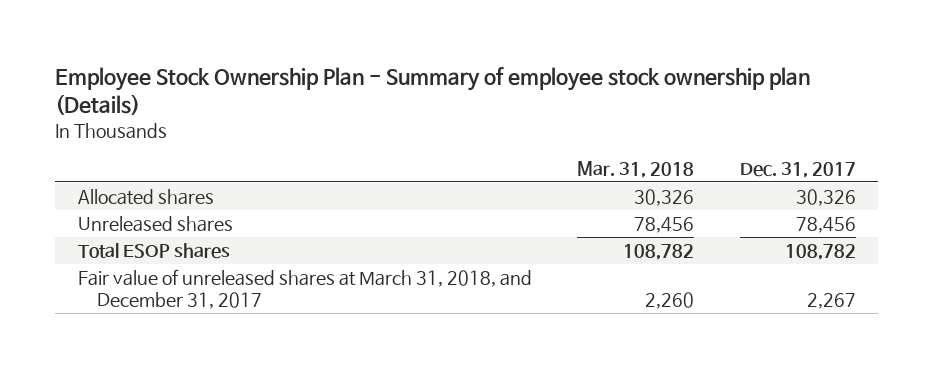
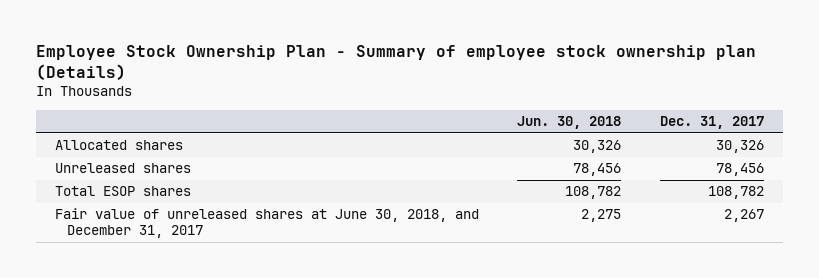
- | Mar. 31, 2018 | Dec. 31, 2017
+ | Jun. 30, 2018 | Dec. 31, 2017
- Fair value of unreleased shares at March 31, 2018, and December 31, 2017 | 2,260 | 2,267
+ Fair value of unreleased shares at June 30, 2018, and December 31, 2017 | 2,275 | 2,267

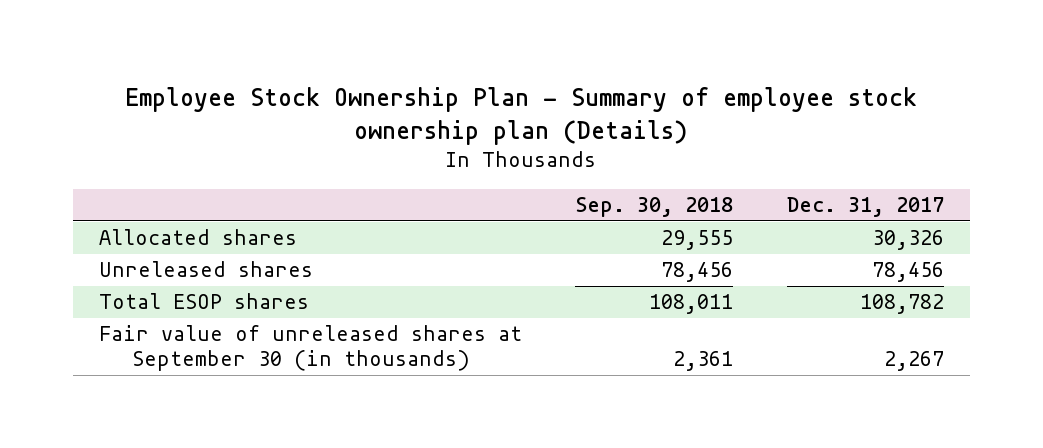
- | Jun. 30, 2018 | Dec. 31, 2017
+ | Sep. 30, 2018 | Dec. 31, 2017
- Fair value of unreleased shares at June 30, 2018, and December 31, 2017 | 2,275 | 2,267
+ Fair value of unreleased shares at September 30 (in thousands) | 2,361 | 2,267

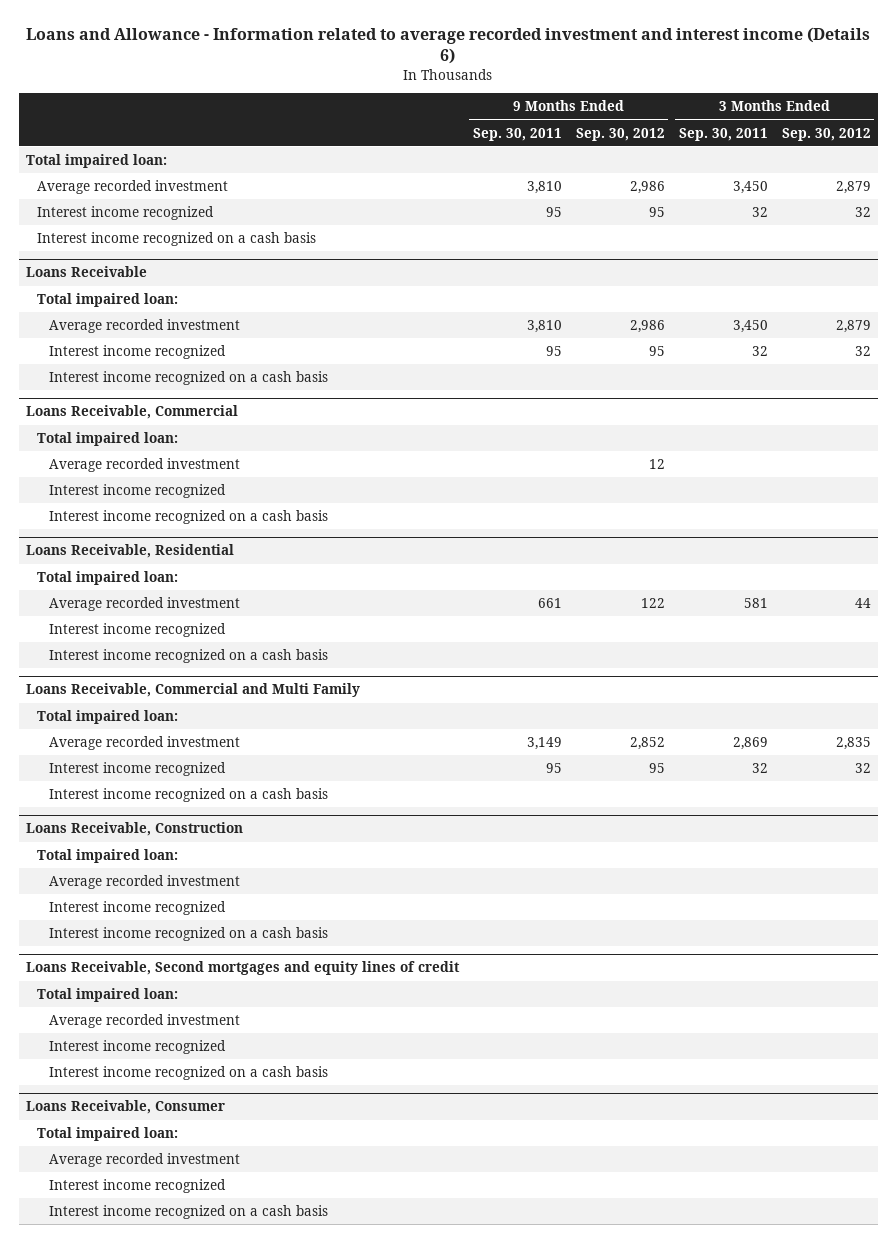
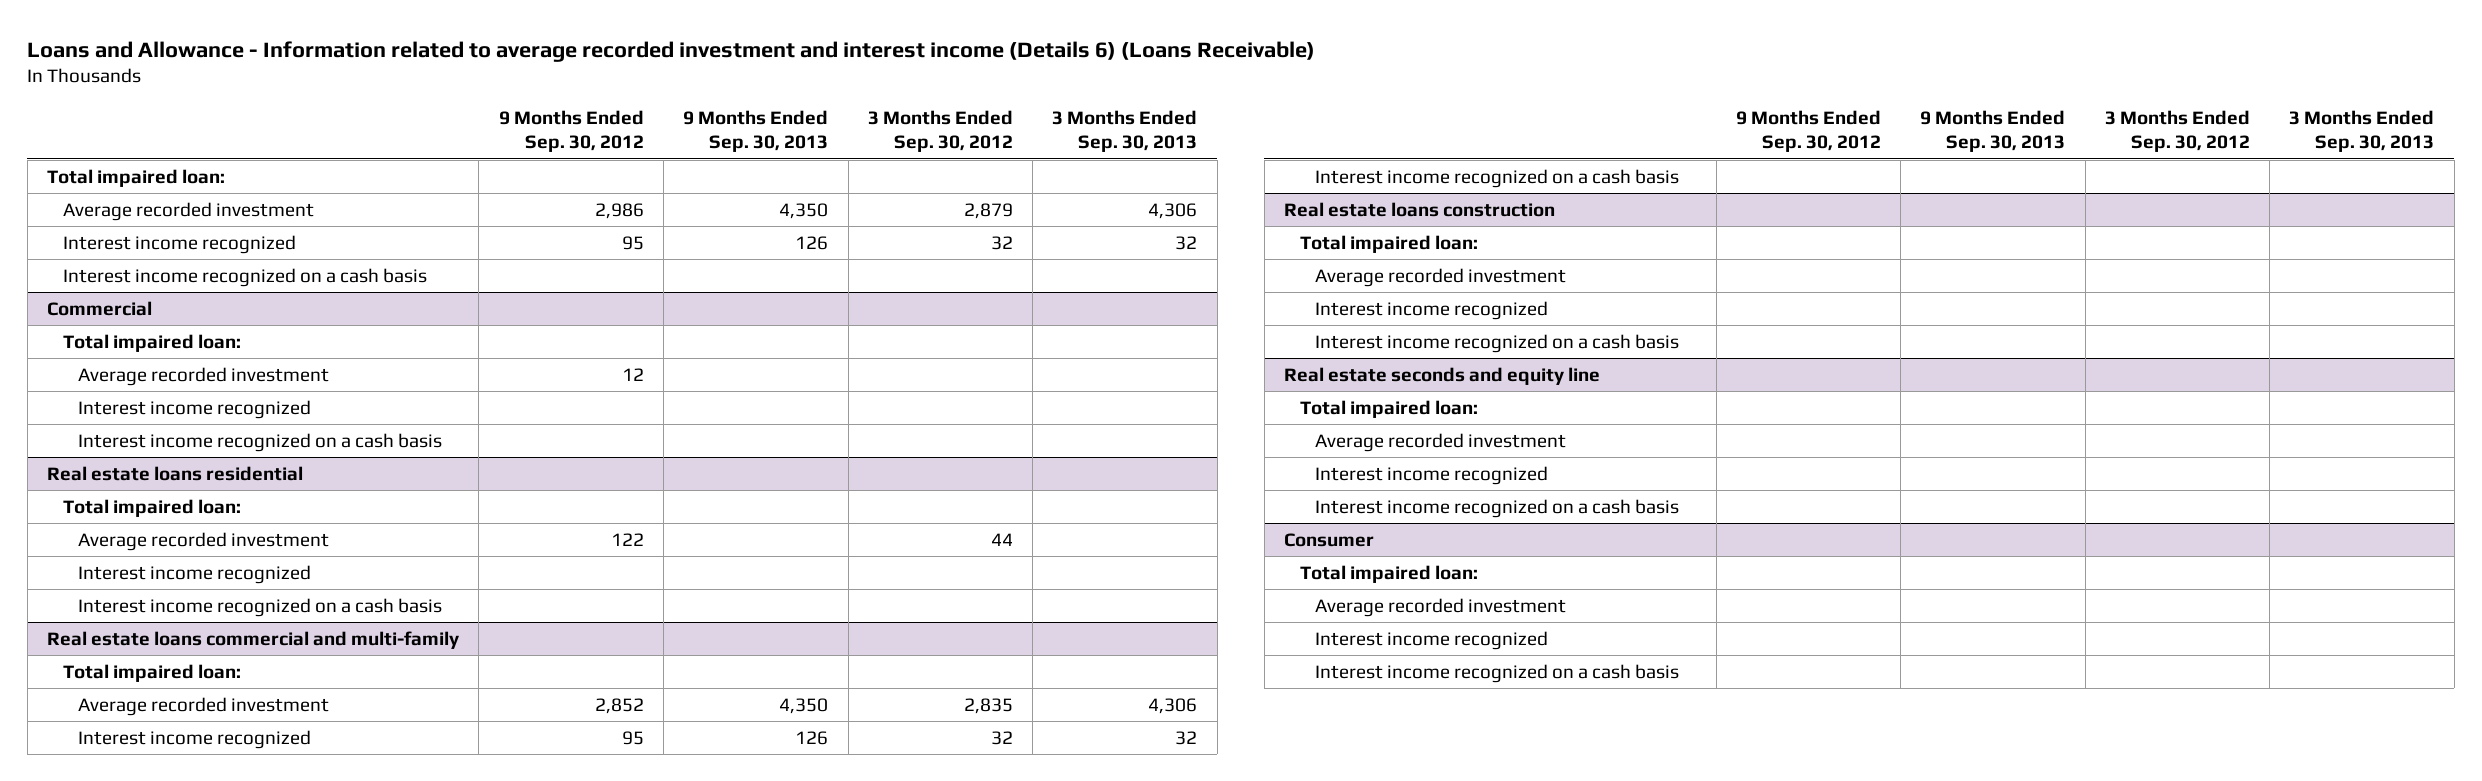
- Loans and Allowance - Information related to average recorded investment and interest income (Details 6)
+ Loans and Allowance - Information related to average recorded investment and interest income (Details 6) (Loans Receivable)
- | 9 Months Ended Sep. 30, 2011 | 9 Months Ended Sep. 30, 2012 | 3 Months Ended Sep. 30, 2011 | 3 Months Ended Sep. 30, 2012
+ | 9 Months Ended Sep. 30, 2012 | 9 Months Ended Sep. 30, 2013 | 3 Months Ended Sep. 30, 2012 | 3 Months Ended Sep. 30, 2013
- Loans Receivable
- Total impaired loan:
- Average recorded investment | 3,810 | 2,986 | 3,450 | 2,879
- Interest income recognized | 95 | 95 | 32 | 32
- Interest income recognized on a cash basis
- Loans Receivable, Commercial
+ Commercial
- Loans Receivable, Residential
+ Real estate loans residential
- Loans Receivable, Commercial and Multi Family
+ Real estate loans commercial and multi-family
- Loans Receivable, Construction
+ Real estate loans construction
- Loans Receivable, Second mortgages and equity lines of credit
+ Real estate seconds and equity line
- Loans Receivable, Consumer
+ Consumer

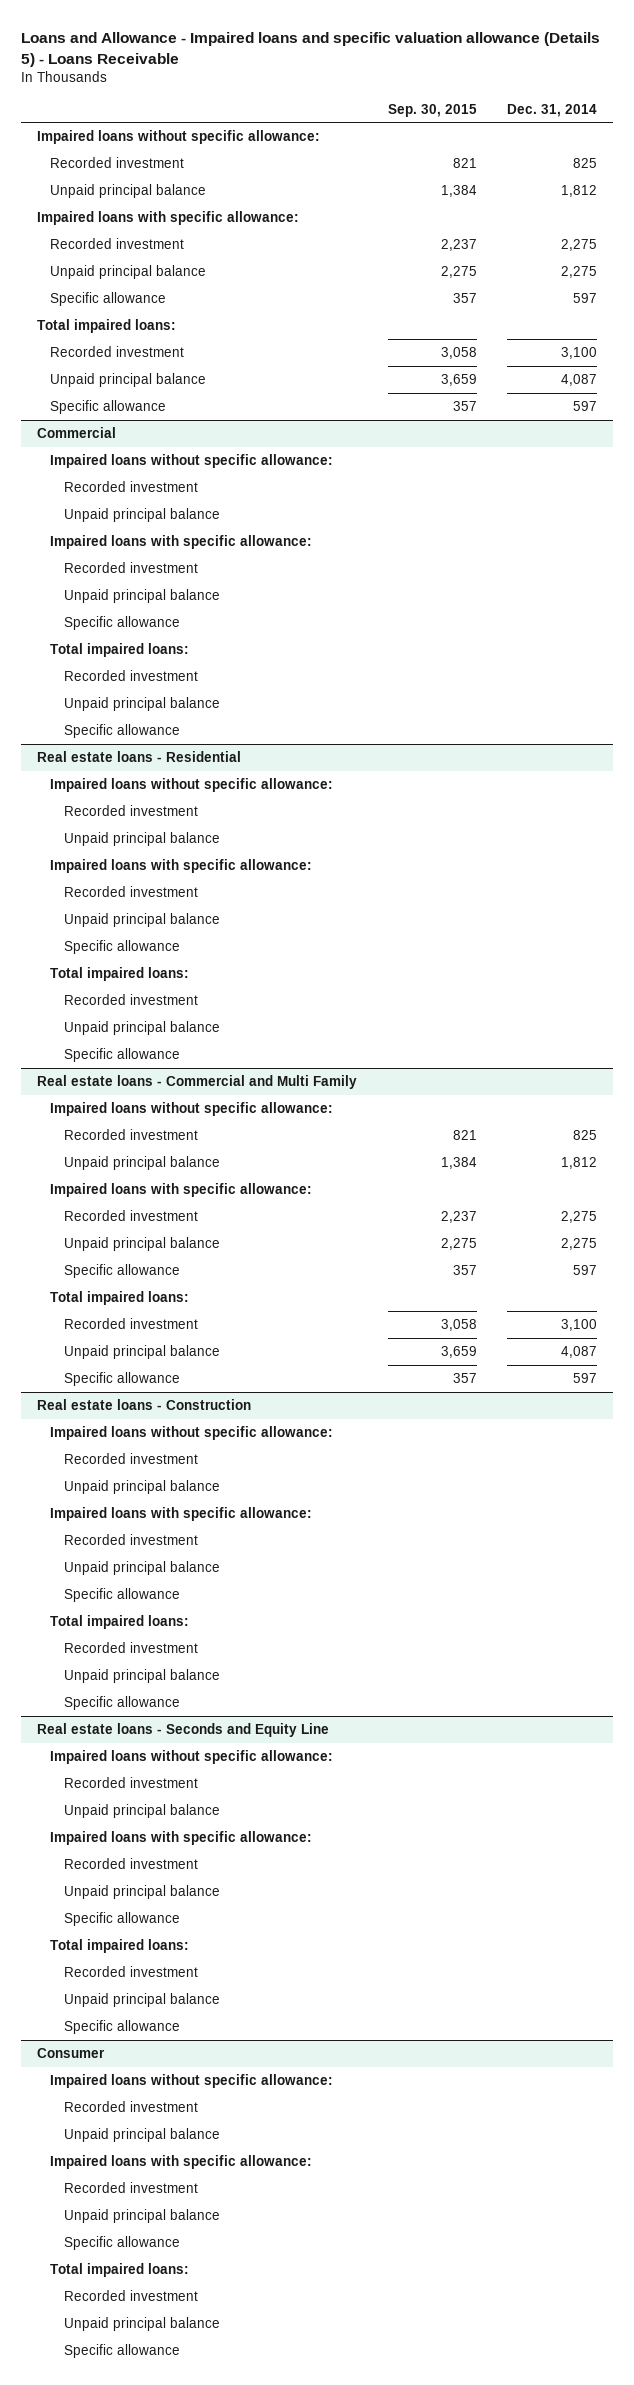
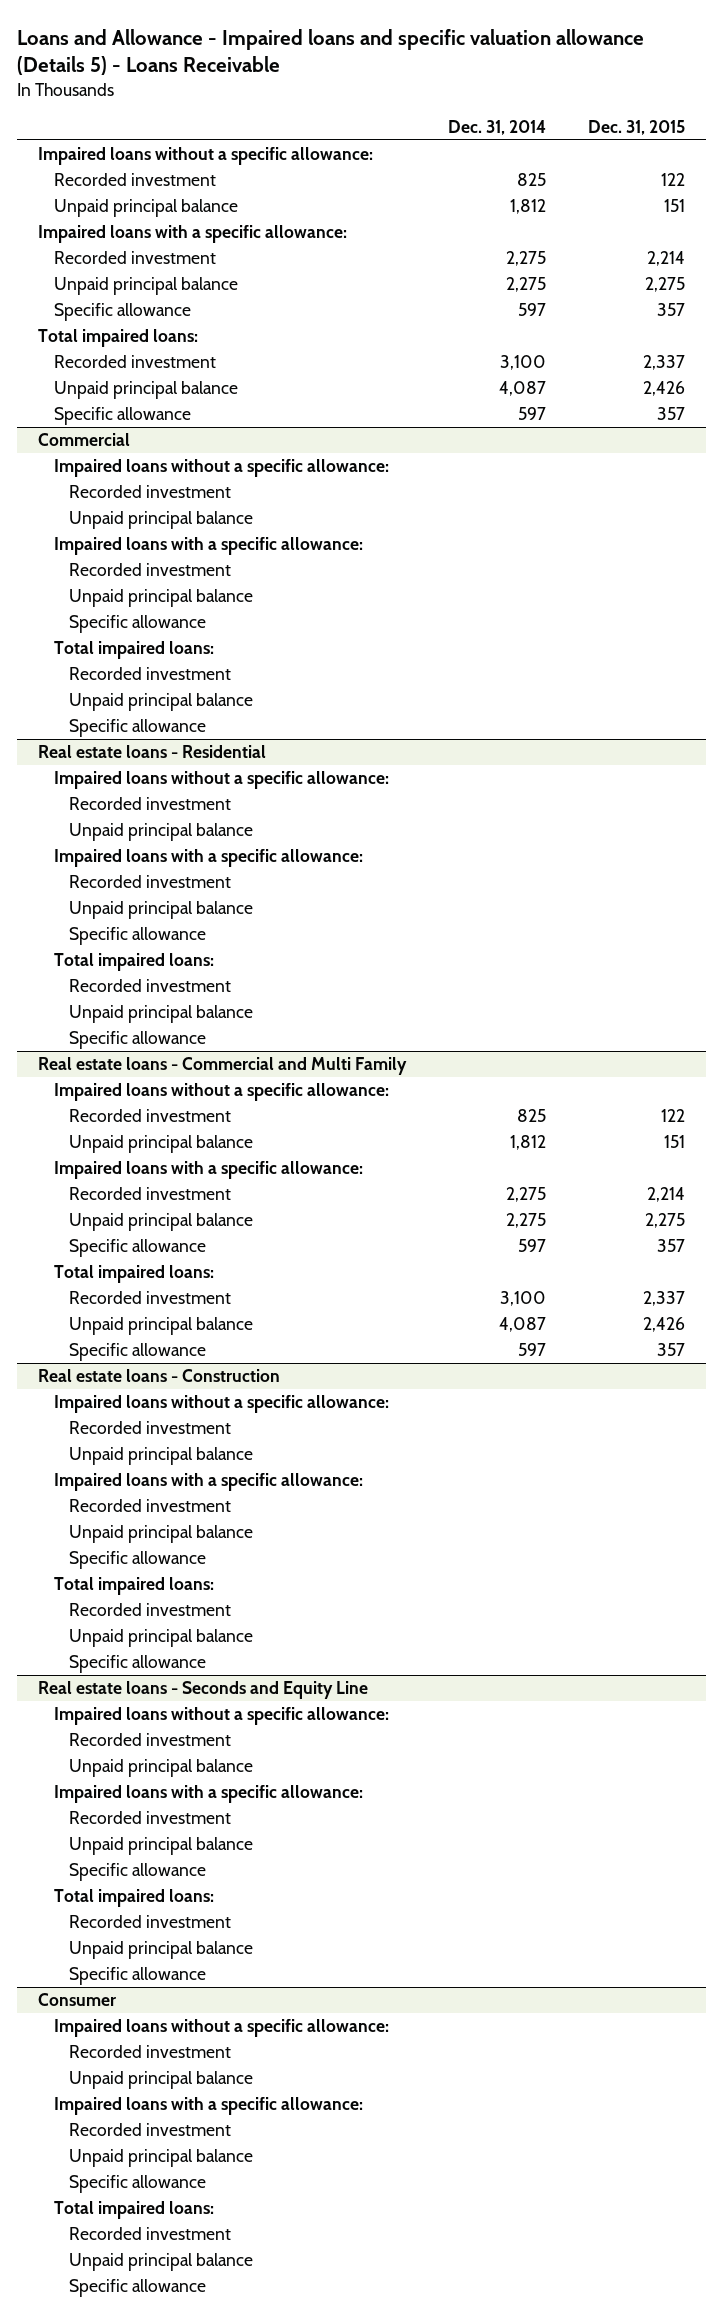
- | Sep. 30, 2015 | Dec. 31, 2014
+ | Dec. 31, 2014 | Dec. 31, 2015
- Impaired loans without specific allowance:
+ Impaired loans without a specific allowance:
- Impaired loans with specific allowance:
+ Impaired loans with a specific allowance:
@ Commercial
- Impaired loans without specific allowance:
+ Impaired loans without a specific allowance:
- Impaired loans with specific allowance:
+ Impaired loans with a specific allowance:
@ Real estate loans - Residential
- Impaired loans without specific allowance:
+ Impaired loans without a specific allowance:
- Impaired loans with specific allowance:
+ Impaired loans with a specific allowance:
@ Real estate loans - Commercial and Multi Family
- Impaired loans without specific allowance:
+ Impaired loans without a specific allowance:
- Impaired loans with specific allowance:
+ Impaired loans with a specific allowance:
@ Real estate loans - Construction
- Impaired loans without specific allowance:
+ Impaired loans without a specific allowance:
- Impaired loans with specific allowance:
+ Impaired loans with a specific allowance:
@ Real estate loans - Seconds and Equity Line
- Impaired loans without specific allowance:
+ Impaired loans without a specific allowance:
- Impaired loans with specific allowance:
+ Impaired loans with a specific allowance:
@ Consumer
- Impaired loans without specific allowance:
+ Impaired loans without a specific allowance:
- Impaired loans with specific allowance:
+ Impaired loans with a specific allowance:

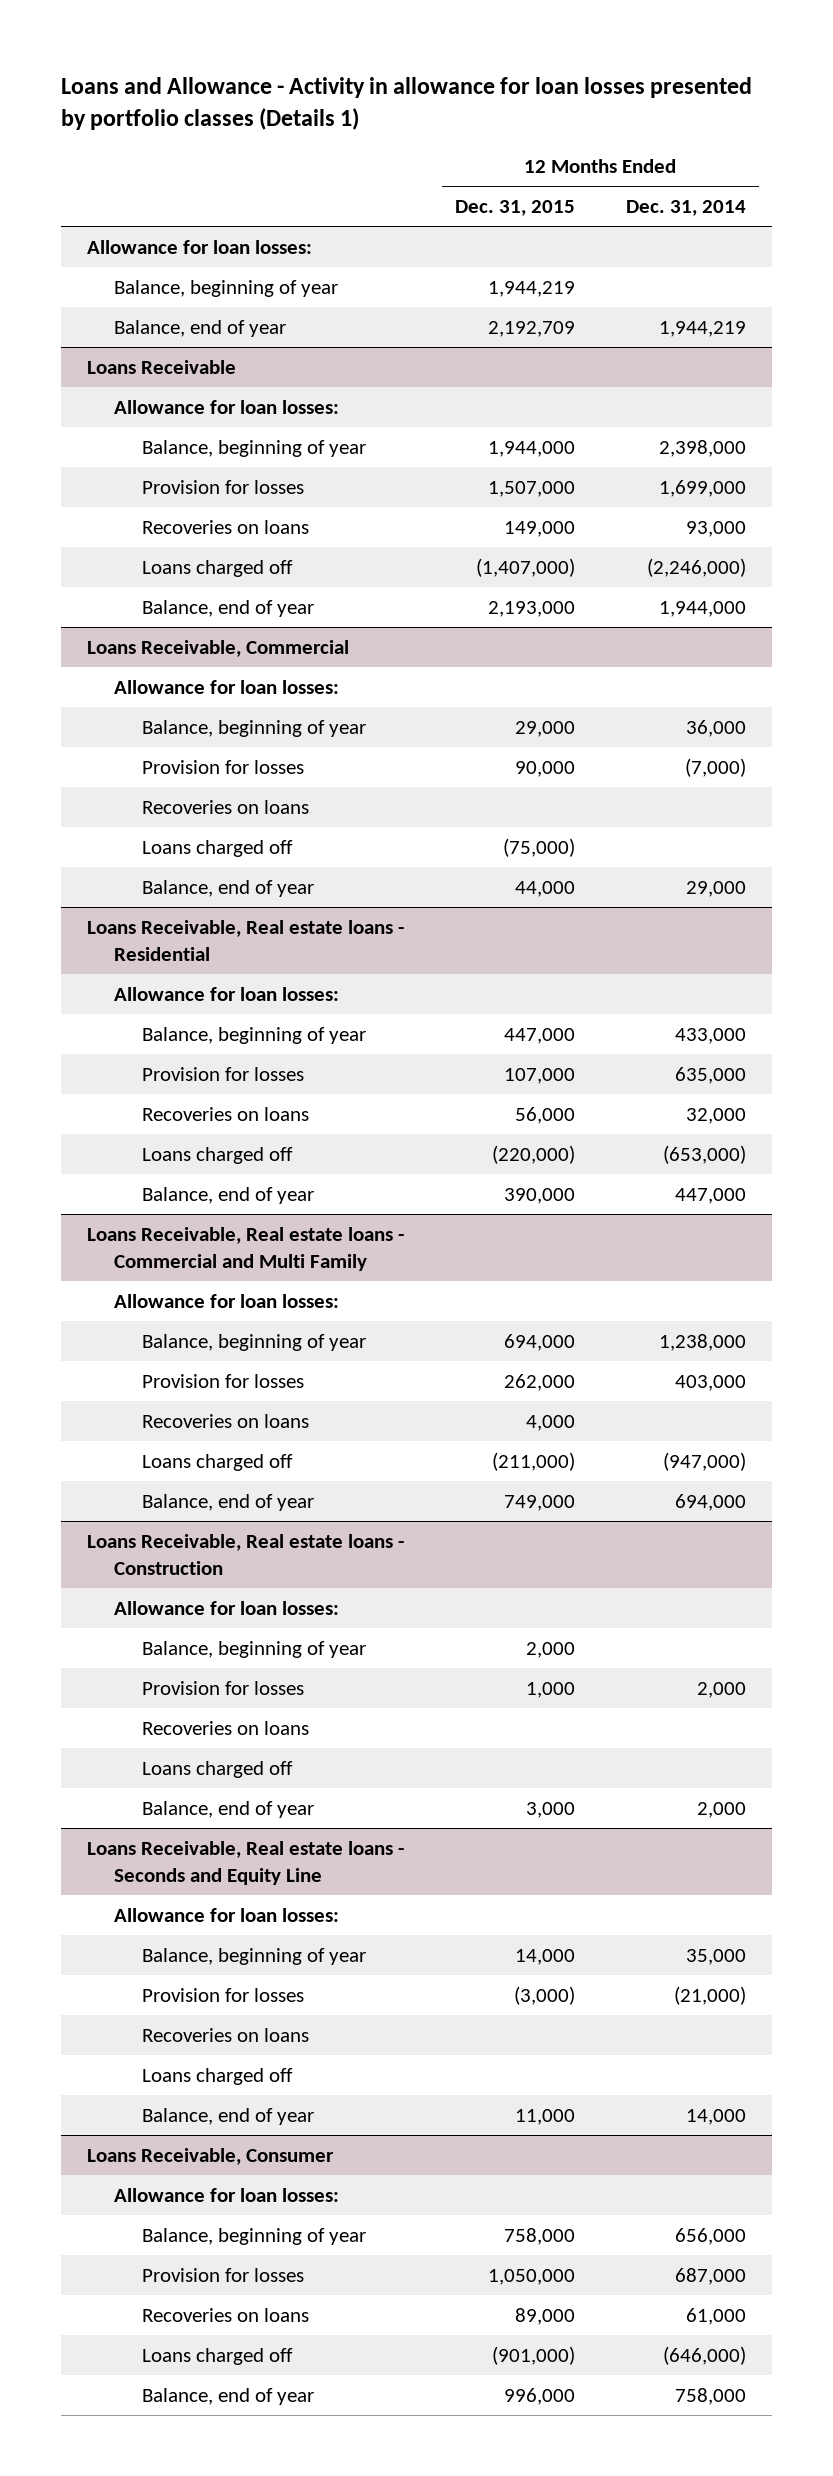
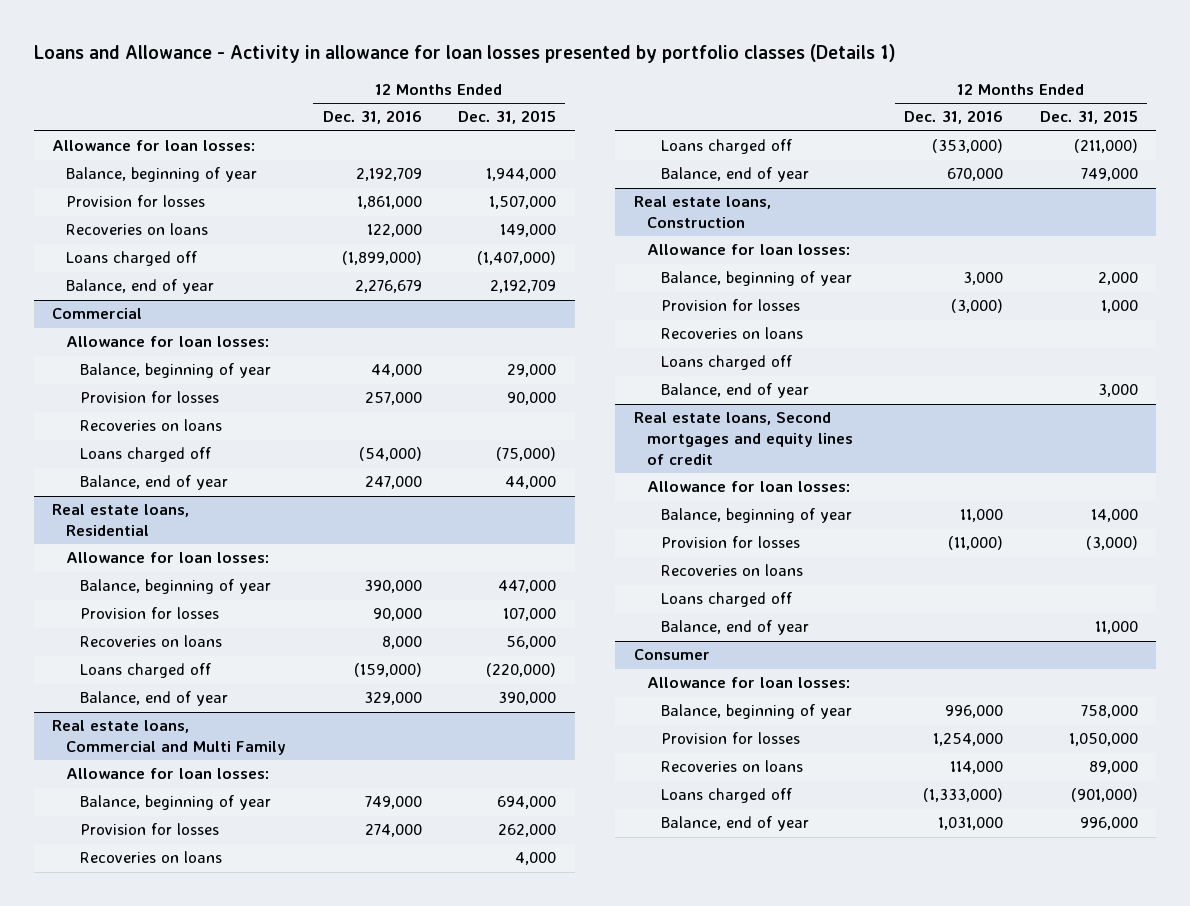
- | 12 Months Ended Dec. 31, 2015 | 12 Months Ended Dec. 31, 2014
+ | 12 Months Ended Dec. 31, 2016 | 12 Months Ended Dec. 31, 2015
- Balance, beginning of year | 1,944,219 |
- Loans Receivable
- Allowance for loan losses:
- Balance, end of year | 2,193,000 | 1,944,000
- Loans Receivable, Commercial
moved down: Balance, end of year | 2,276,679 | 2,192,709
+ Commercial
- Loans Receivable, Real estate loans - Residential
+ Real estate loans, Residential
- Loans Receivable, Real estate loans - Commercial and Multi Family
+ Real estate loans, Commercial and Multi Family
- Loans Receivable, Real estate loans - Construction
+ Real estate loans, Construction
- Loans Receivable, Real estate loans - Seconds and Equity Line
+ Real estate loans, Second mortgages and equity lines of credit
- Loans Receivable, Consumer
+ Consumer

